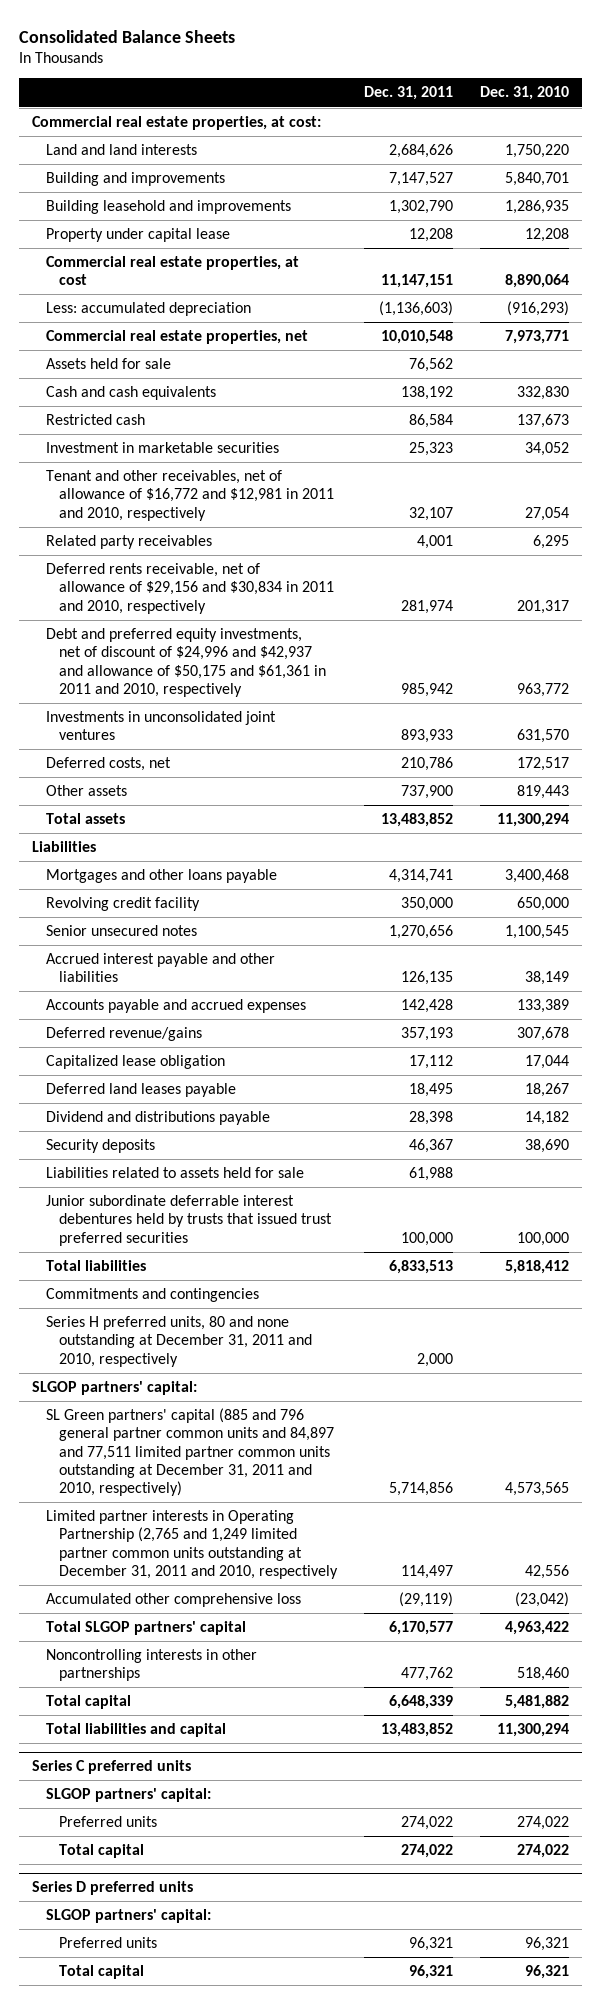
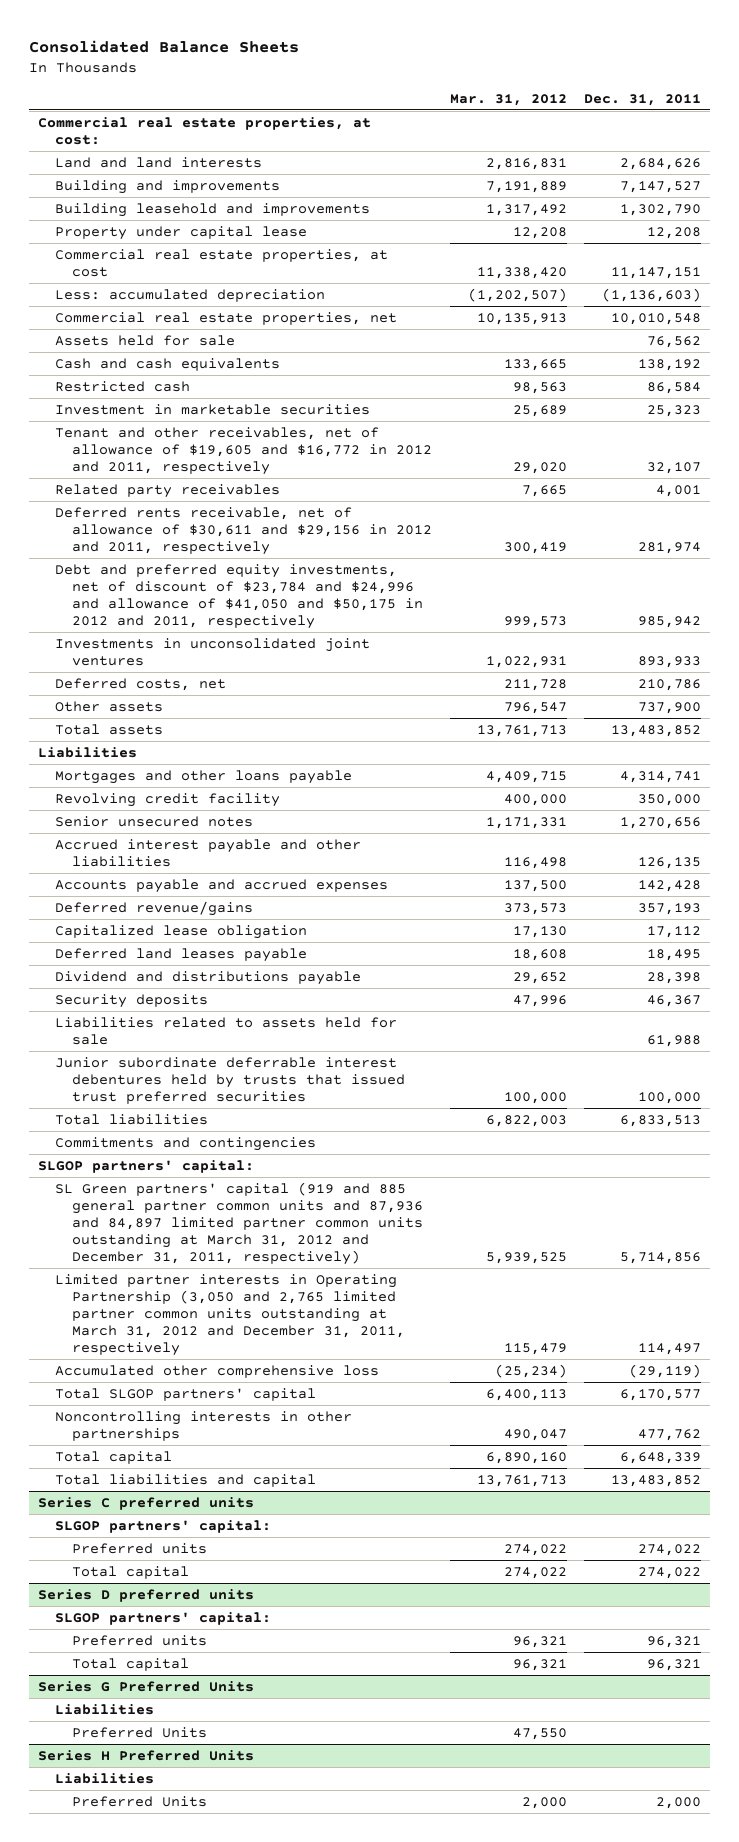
- | Dec. 31, 2011 | Dec. 31, 2010
+ | Mar. 31, 2012 | Dec. 31, 2011
- Tenant and other receivables, net of allowance of $16,772 and $12,981 in 2011 and 2010, respectively | 32,107 | 27,054
+ Tenant and other receivables, net of allowance of $19,605 and $16,772 in 2012 and 2011, respectively | 29,020 | 32,107
- Deferred rents receivable, net of allowance of $29,156 and $30,834 in 2011 and 2010, respectively | 281,974 | 201,317
- Debt and preferred equity investments, net of discount of $24,996 and $42,937 and allowance of $50,175 and $61,361 in 2011 and 2010, respectively | 985,942 | 963,772
+ Deferred rents receivable, net of allowance of $30,611 and $29,156 in 2012 and 2011, respectively | 300,419 | 281,974
+ Debt and preferred equity investments, net of discount of $23,784 and $24,996 and allowance of $41,050 and $50,175 in 2012 and 2011, respectively | 999,573 | 985,942
- Series H preferred units, 80 and none outstanding at December 31, 2011 and 2010, respectively | 2,000 |
- SL Green partners' capital (885 and 796 general partner common units and 84,897 and 77,511 limited partner common units outstanding at December 31, 2011 and 2010, respectively) | 5,714,856 | 4,573,565
- Limited partner interests in Operating Partnership (2,765 and 1,249 limited partner common units outstanding at December 31, 2011 and 2010, respectively | 114,497 | 42,556
+ SL Green partners' capital (919 and 885 general partner common units and 87,936 and 84,897 limited partner common units outstanding at March 31, 2012 and December 31, 2011, respectively) | 5,939,525 | 5,714,856
+ Limited partner interests in Operating Partnership (3,050 and 2,765 limited partner common units outstanding at March 31, 2012 and December 31, 2011, respectively | 115,479 | 114,497
+ Series G Preferred Units
+ Liabilities
+ Preferred Units | 47,550 |
+ Series H Preferred Units
+ Liabilities
+ Preferred Units | 2,000 | 2,000

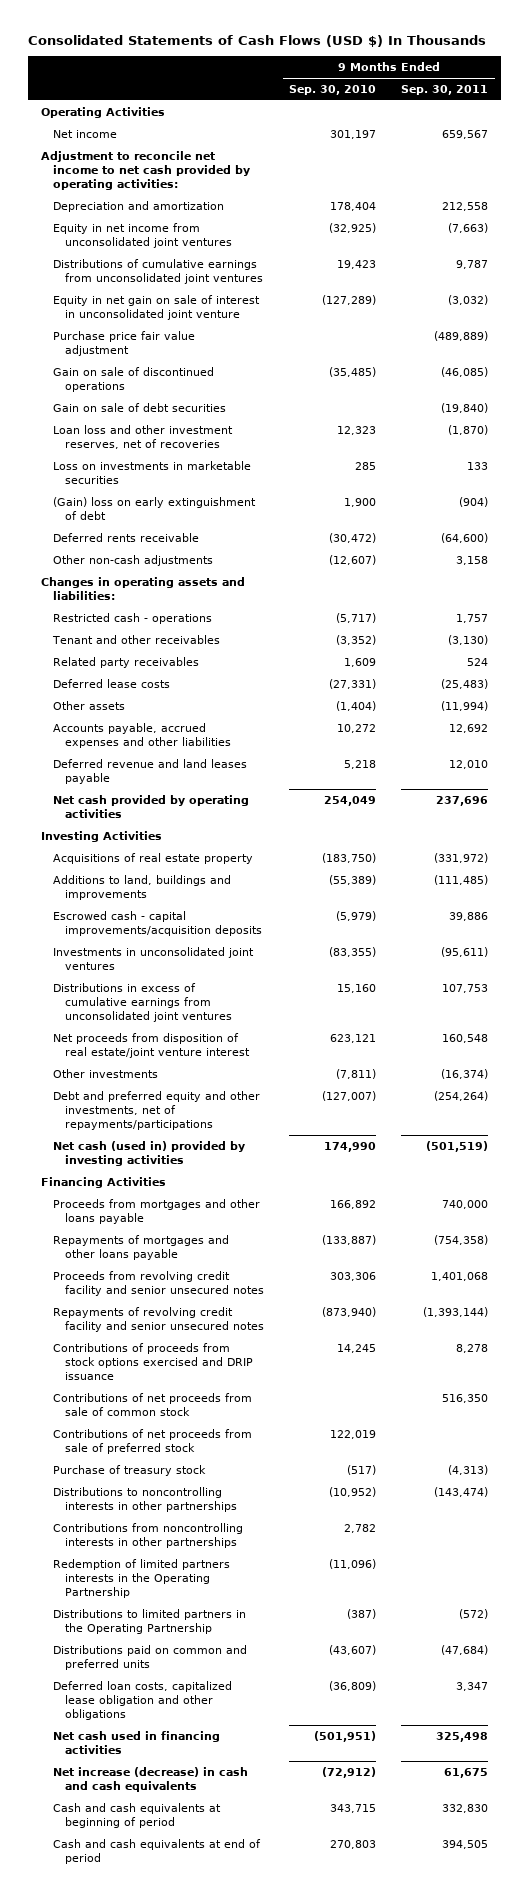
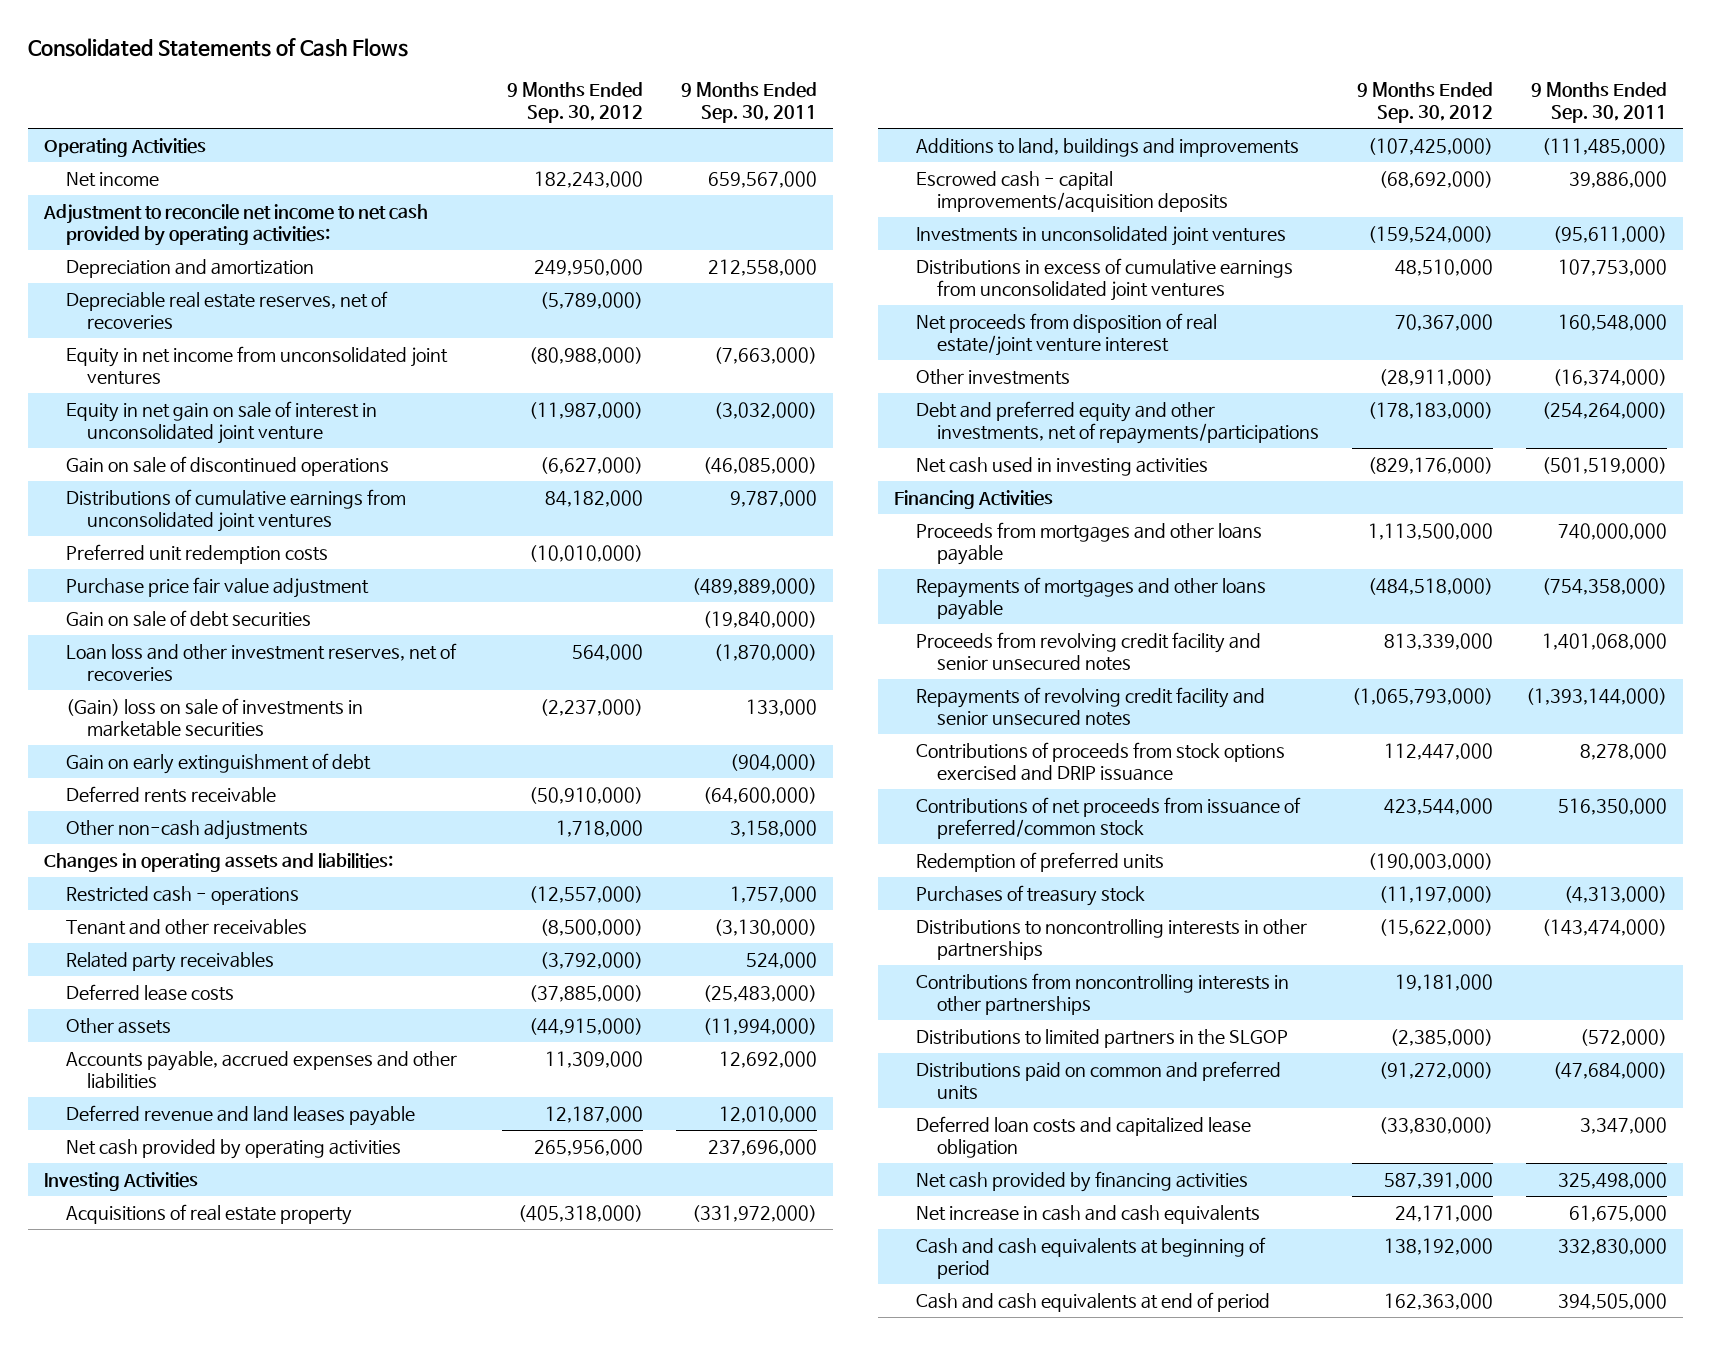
- Consolidated Statements of Cash Flows (USD $) In Thousands
+ Consolidated Statements of Cash Flows
- | 9 Months Ended Sep. 30, 2010 | 9 Months Ended Sep. 30, 2011
+ | 9 Months Ended Sep. 30, 2012 | 9 Months Ended Sep. 30, 2011
- Net income | 301,197 | 659,567
+ Net income | 182,243,000 | 659,567,000
- Depreciation and amortization | 178,404 | 212,558
- Equity in net income from unconsolidated joint ventures | (32,925) | (7,663)
- Distributions of cumulative earnings from unconsolidated joint ventures | 19,423 | 9,787
- Equity in net gain on sale of interest in unconsolidated joint venture | (127,289) | (3,032)
- Purchase price fair value adjustment | | (489,889)
- Gain on sale of discontinued operations | (35,485) | (46,085)
- Gain on sale of debt securities | | (19,840)
- Loan loss and other investment reserves, net of recoveries | 12,323 | (1,870)
- Loss on investments in marketable securities | 285 | 133
- (Gain) loss on early extinguishment of debt | 1,900 | (904)
- Deferred rents receivable | (30,472) | (64,600)
- Other non-cash adjustments | (12,607) | 3,158
+ Depreciation and amortization | 249,950,000 | 212,558,000
+ Depreciable real estate reserves, net of recoveries | (5,789,000) |
+ Equity in net income from unconsolidated joint ventures | (80,988,000) | (7,663,000)
+ Equity in net gain on sale of interest in unconsolidated joint venture | (11,987,000) | (3,032,000)
+ Gain on sale of discontinued operations | (6,627,000) | (46,085,000)
+ Distributions of cumulative earnings from unconsolidated joint ventures | 84,182,000 | 9,787,000
+ Preferred unit redemption costs | (10,010,000) |
+ Purchase price fair value adjustment | | (489,889,000)
+ Gain on sale of debt securities | | (19,840,000)
+ Loan loss and other investment reserves, net of recoveries | 564,000 | (1,870,000)
+ (Gain) loss on sale of investments in marketable securities | (2,237,000) | 133,000
+ Gain on early extinguishment of debt | | (904,000)
+ Deferred rents receivable | (50,910,000) | (64,600,000)
+ Other non-cash adjustments | 1,718,000 | 3,158,000
- Restricted cash - operations | (5,717) | 1,757
- Tenant and other receivables | (3,352) | (3,130)
- Related party receivables | 1,609 | 524
- Deferred lease costs | (27,331) | (25,483)
- Other assets | (1,404) | (11,994)
- Accounts payable, accrued expenses and other liabilities | 10,272 | 12,692
- Deferred revenue and land leases payable | 5,218 | 12,010
- Net cash provided by operating activities | 254,049 | 237,696
+ Restricted cash - operations | (12,557,000) | 1,757,000
+ Tenant and other receivables | (8,500,000) | (3,130,000)
+ Related party receivables | (3,792,000) | 524,000
+ Deferred lease costs | (37,885,000) | (25,483,000)
+ Other assets | (44,915,000) | (11,994,000)
+ Accounts payable, accrued expenses and other liabilities | 11,309,000 | 12,692,000
+ Deferred revenue and land leases payable | 12,187,000 | 12,010,000
+ Net cash provided by operating activities | 265,956,000 | 237,696,000
- Acquisitions of real estate property | (183,750) | (331,972)
- Additions to land, buildings and improvements | (55,389) | (111,485)
- Escrowed cash - capital improvements/acquisition deposits | (5,979) | 39,886
- Investments in unconsolidated joint ventures | (83,355) | (95,611)
- Distributions in excess of cumulative earnings from unconsolidated joint ventures | 15,160 | 107,753
- Net proceeds from disposition of real estate/joint venture interest | 623,121 | 160,548
- Other investments | (7,811) | (16,374)
- Debt and preferred equity and other investments, net of repayments/participations | (127,007) | (254,264)
- Net cash (used in) provided by investing activities | 174,990 | (501,519)
+ Acquisitions of real estate property | (405,318,000) | (331,972,000)
+ Additions to land, buildings and improvements | (107,425,000) | (111,485,000)
+ Escrowed cash - capital improvements/acquisition deposits | (68,692,000) | 39,886,000
+ Investments in unconsolidated joint ventures | (159,524,000) | (95,611,000)
+ Distributions in excess of cumulative earnings from unconsolidated joint ventures | 48,510,000 | 107,753,000
+ Net proceeds from disposition of real estate/joint venture interest | 70,367,000 | 160,548,000
+ Other investments | (28,911,000) | (16,374,000)
+ Debt and preferred equity and other investments, net of repayments/participations | (178,183,000) | (254,264,000)
+ Net cash used in investing activities | (829,176,000) | (501,519,000)
- Proceeds from mortgages and other loans payable | 166,892 | 740,000
- Repayments of mortgages and other loans payable | (133,887) | (754,358)
- Proceeds from revolving credit facility and senior unsecured notes | 303,306 | 1,401,068
- Repayments of revolving credit facility and senior unsecured notes | (873,940) | (1,393,144)
- Contributions of proceeds from stock options exercised and DRIP issuance | 14,245 | 8,278
- Contributions of net proceeds from sale of common stock | | 516,350
- Contributions of net proceeds from sale of preferred stock | 122,019 |
- Purchase of treasury stock | (517) | (4,313)
- Distributions to noncontrolling interests in other partnerships | (10,952) | (143,474)
+ Proceeds from mortgages and other loans payable | 1,113,500,000 | 740,000,000
+ Repayments of mortgages and other loans payable | (484,518,000) | (754,358,000)
+ Proceeds from revolving credit facility and senior unsecured notes | 813,339,000 | 1,401,068,000
+ Repayments of revolving credit facility and senior unsecured notes | (1,065,793,000) | (1,393,144,000)
+ Contributions of proceeds from stock options exercised and DRIP issuance | 112,447,000 | 8,278,000
+ Contributions of net proceeds from issuance of preferred/common stock | 423,544,000 | 516,350,000
+ Redemption of preferred units | (190,003,000) |
+ Purchases of treasury stock | (11,197,000) | (4,313,000)
+ Distributions to noncontrolling interests in other partnerships | (15,622,000) | (143,474,000)
- Redemption of limited partners interests in the Operating Partnership | (11,096) |
- Distributions to limited partners in the Operating Partnership | (387) | (572)
- Distributions paid on common and preferred units | (43,607) | (47,684)
- Deferred loan costs, capitalized lease obligation and other obligations | (36,809) | 3,347
- Net cash used in financing activities | (501,951) | 325,498
- Net increase (decrease) in cash and cash equivalents | (72,912) | 61,675
- Cash and cash equivalents at beginning of period | 343,715 | 332,830
- Cash and cash equivalents at end of period | 270,803 | 394,505
+ Distributions to limited partners in the SLGOP | (2,385,000) | (572,000)
+ Distributions paid on common and preferred units | (91,272,000) | (47,684,000)
+ Deferred loan costs and capitalized lease obligation | (33,830,000) | 3,347,000
+ Net cash provided by financing activities | 587,391,000 | 325,498,000
+ Net increase in cash and cash equivalents | 24,171,000 | 61,675,000
+ Cash and cash equivalents at beginning of period | 138,192,000 | 332,830,000
+ Cash and cash equivalents at end of period | 162,363,000 | 394,505,000

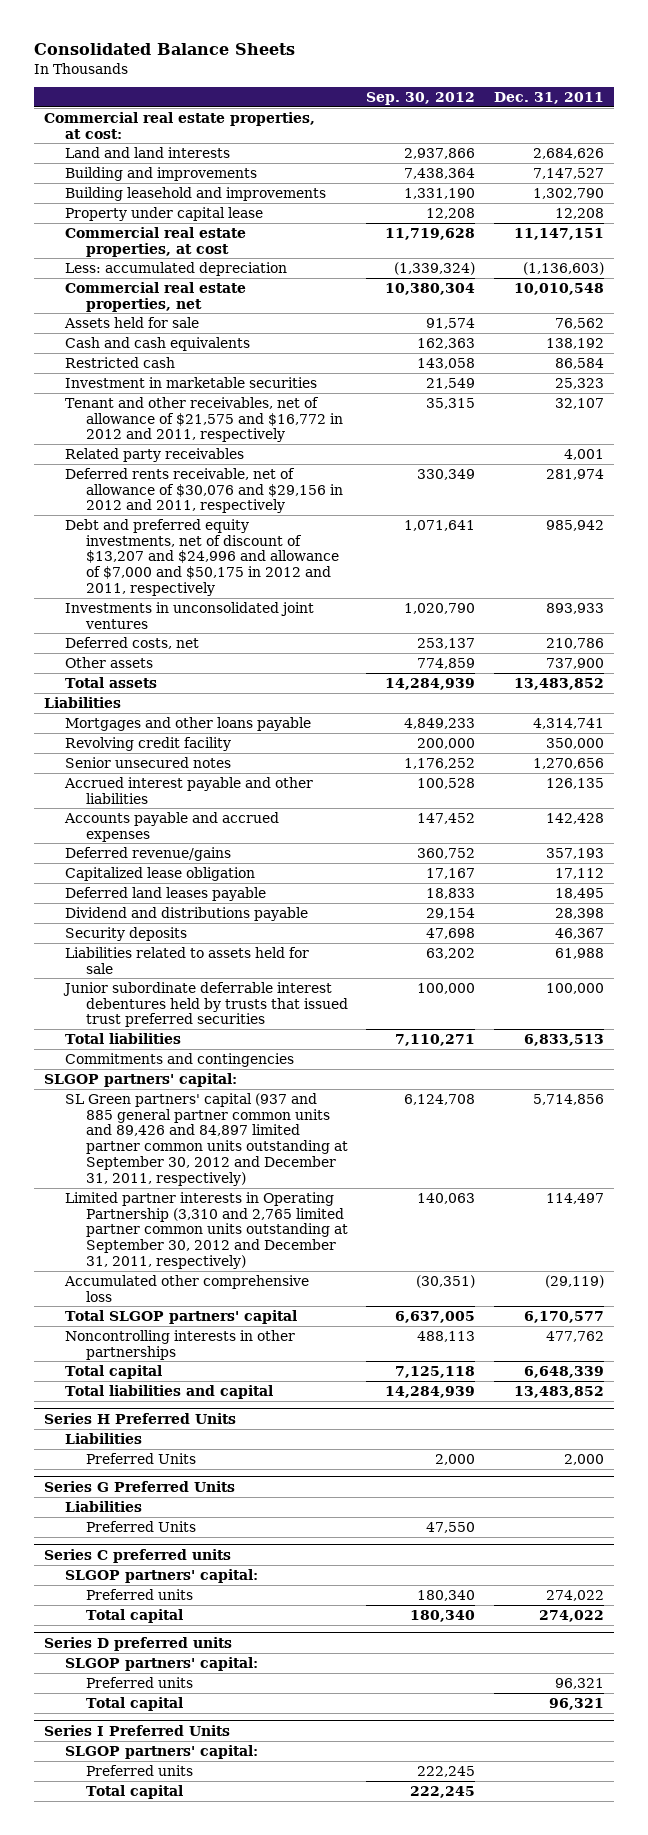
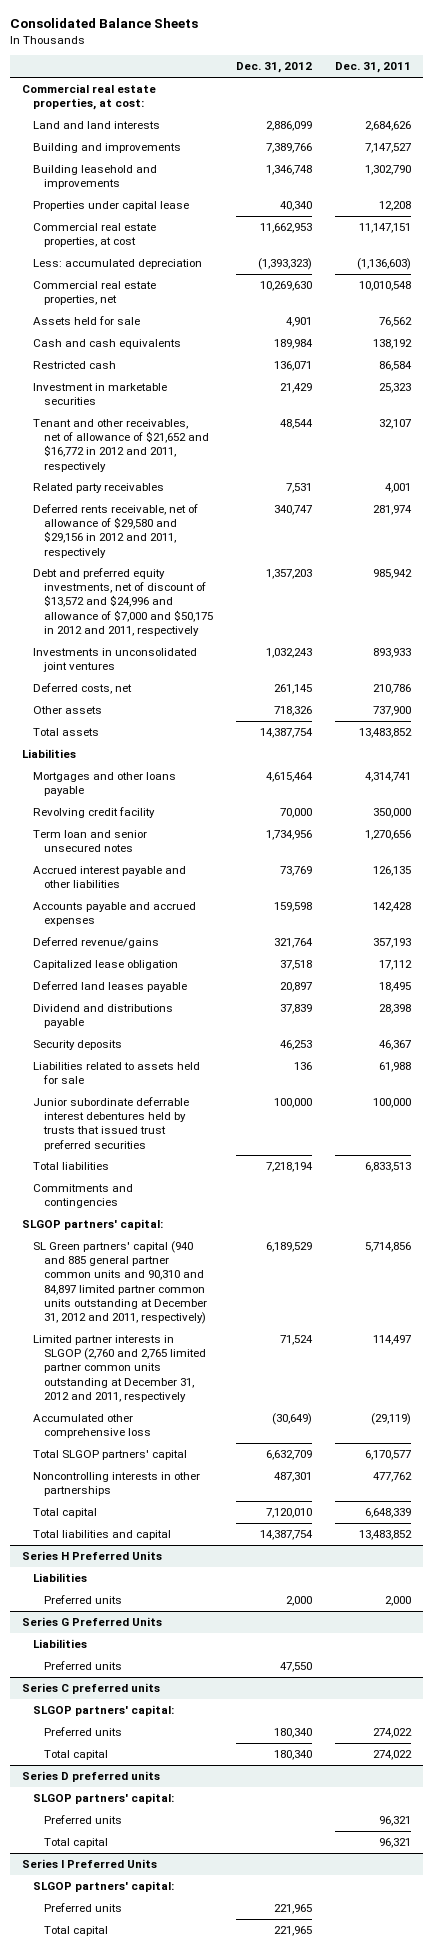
- | Sep. 30, 2012 | Dec. 31, 2011
+ | Dec. 31, 2012 | Dec. 31, 2011
- Property under capital lease | 12,208 | 12,208
+ Properties under capital lease | 40,340 | 12,208
- Tenant and other receivables, net of allowance of $21,575 and $16,772 in 2012 and 2011, respectively | 35,315 | 32,107
+ Tenant and other receivables, net of allowance of $21,652 and $16,772 in 2012 and 2011, respectively | 48,544 | 32,107
- Deferred rents receivable, net of allowance of $30,076 and $29,156 in 2012 and 2011, respectively | 330,349 | 281,974
- Debt and preferred equity investments, net of discount of $13,207 and $24,996 and allowance of $7,000 and $50,175 in 2012 and 2011, respectively | 1,071,641 | 985,942
+ Deferred rents receivable, net of allowance of $29,580 and $29,156 in 2012 and 2011, respectively | 340,747 | 281,974
+ Debt and preferred equity investments, net of discount of $13,572 and $24,996 and allowance of $7,000 and $50,175 in 2012 and 2011, respectively | 1,357,203 | 985,942
- Senior unsecured notes | 1,176,252 | 1,270,656
+ Term loan and senior unsecured notes | 1,734,956 | 1,270,656
- SL Green partners' capital (937 and 885 general partner common units and 89,426 and 84,897 limited partner common units outstanding at September 30, 2012 and December 31, 2011, respectively) | 6,124,708 | 5,714,856
- Limited partner interests in Operating Partnership (3,310 and 2,765 limited partner common units outstanding at September 30, 2012 and December 31, 2011, respectively) | 140,063 | 114,497
+ SL Green partners' capital (940 and 885 general partner common units and 90,310 and 84,897 limited partner common units outstanding at December 31, 2012 and 2011, respectively) | 6,189,529 | 5,714,856
+ Limited partner interests in SLGOP (2,760 and 2,765 limited partner common units outstanding at December 31, 2012 and 2011, respectively | 71,524 | 114,497
@ Series H Preferred Units
- Preferred Units | 2,000 | 2,000
+ Preferred units | 2,000 | 2,000
@ Series G Preferred Units
- Preferred Units | 47,550 |
+ Preferred units | 47,550 |

